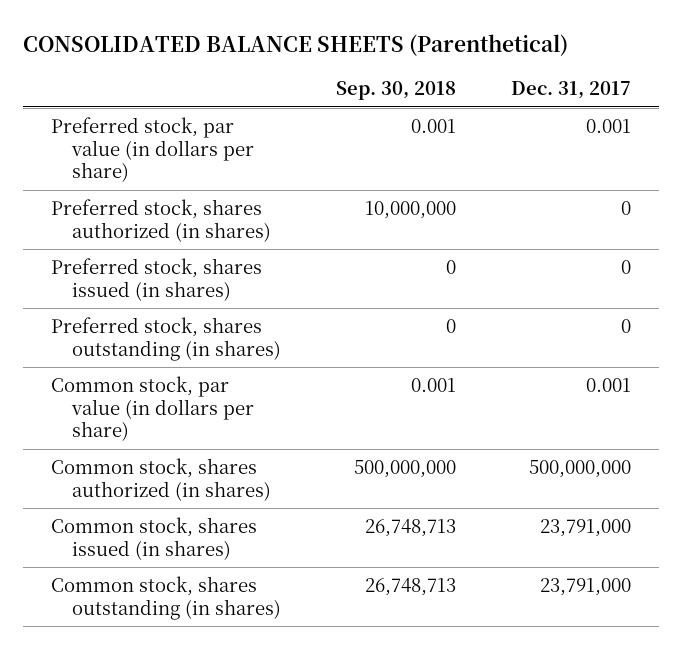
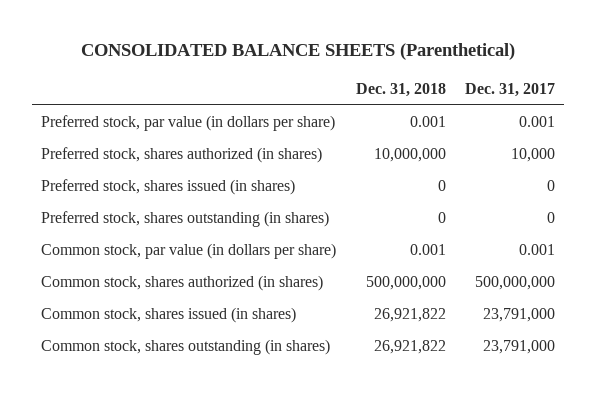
- | Sep. 30, 2018 | Dec. 31, 2017
+ | Dec. 31, 2018 | Dec. 31, 2017
- Preferred stock, shares authorized (in shares) | 10,000,000 | 0
+ Preferred stock, shares authorized (in shares) | 10,000,000 | 10,000

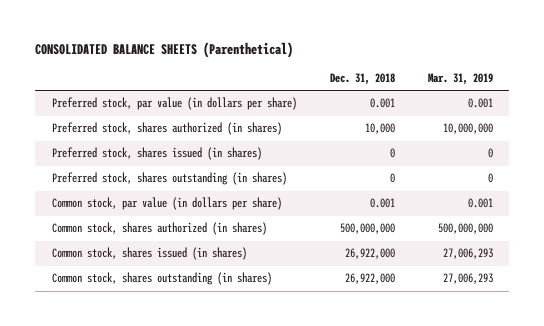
- | Dec. 31, 2018 | Dec. 31, 2017
+ | Dec. 31, 2018 | Mar. 31, 2019
- Preferred stock, shares authorized (in shares) | 10,000,000 | 10,000
+ Preferred stock, shares authorized (in shares) | 10,000 | 10,000,000
- Common stock, shares issued (in shares) | 26,921,822 | 23,791,000
- Common stock, shares outstanding (in shares) | 26,921,822 | 23,791,000
+ Common stock, shares issued (in shares) | 26,922,000 | 27,006,293
+ Common stock, shares outstanding (in shares) | 26,922,000 | 27,006,293

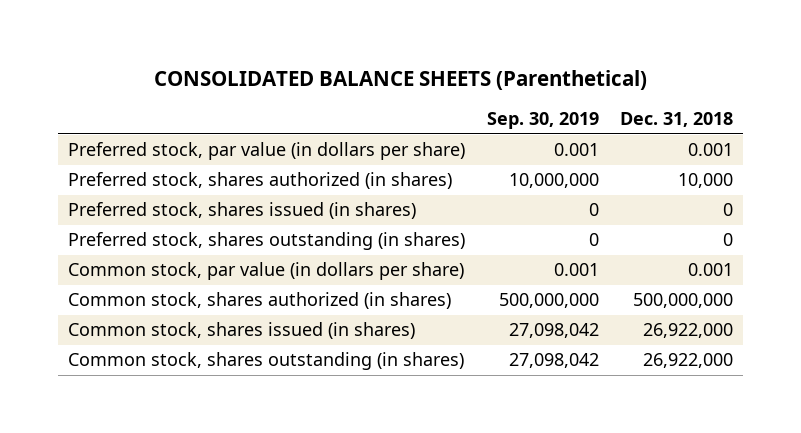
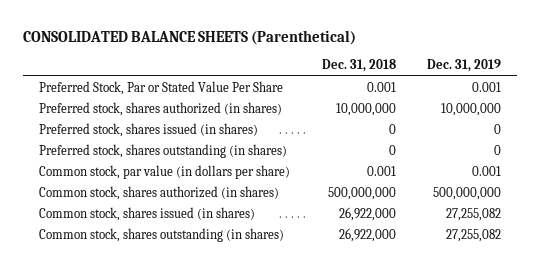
- | Sep. 30, 2019 | Dec. 31, 2018
+ | Dec. 31, 2018 | Dec. 31, 2019
- Preferred stock, par value (in dollars per share) | 0.001 | 0.001
- Preferred stock, shares authorized (in shares) | 10,000,000 | 10,000
+ Preferred Stock, Par or Stated Value Per Share | 0.001 | 0.001
+ Preferred stock, shares authorized (in shares) | 10,000,000 | 10,000,000

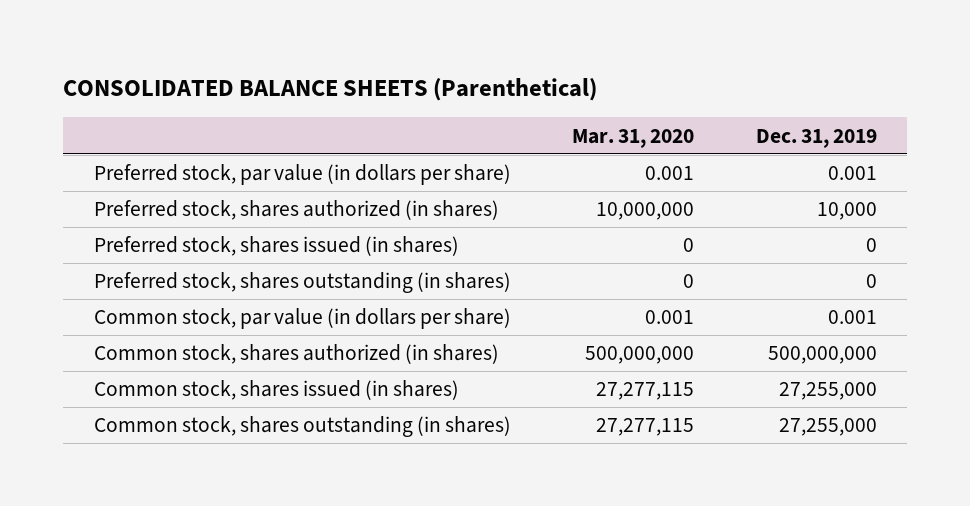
- | Dec. 31, 2018 | Dec. 31, 2019
+ | Mar. 31, 2020 | Dec. 31, 2019
- Preferred Stock, Par or Stated Value Per Share | 0.001 | 0.001
- Preferred stock, shares authorized (in shares) | 10,000,000 | 10,000,000
+ Preferred stock, par value (in dollars per share) | 0.001 | 0.001
+ Preferred stock, shares authorized (in shares) | 10,000,000 | 10,000
- Common stock, shares issued (in shares) | 26,922,000 | 27,255,082
- Common stock, shares outstanding (in shares) | 26,922,000 | 27,255,082
+ Common stock, shares issued (in shares) | 27,277,115 | 27,255,000
+ Common stock, shares outstanding (in shares) | 27,277,115 | 27,255,000

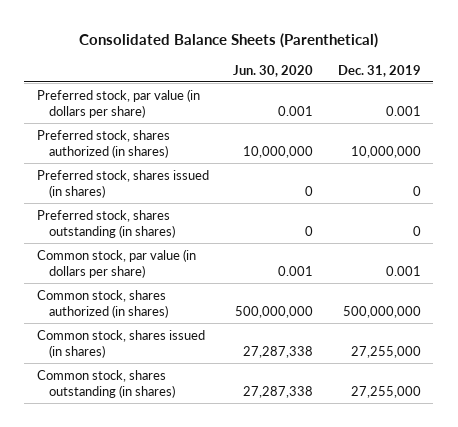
- CONSOLIDATED BALANCE SHEETS (Parenthetical)
+ Consolidated Balance Sheets (Parenthetical)
- | Mar. 31, 2020 | Dec. 31, 2019
+ | Jun. 30, 2020 | Dec. 31, 2019
- Preferred stock, shares authorized (in shares) | 10,000,000 | 10,000
+ Preferred stock, shares authorized (in shares) | 10,000,000 | 10,000,000

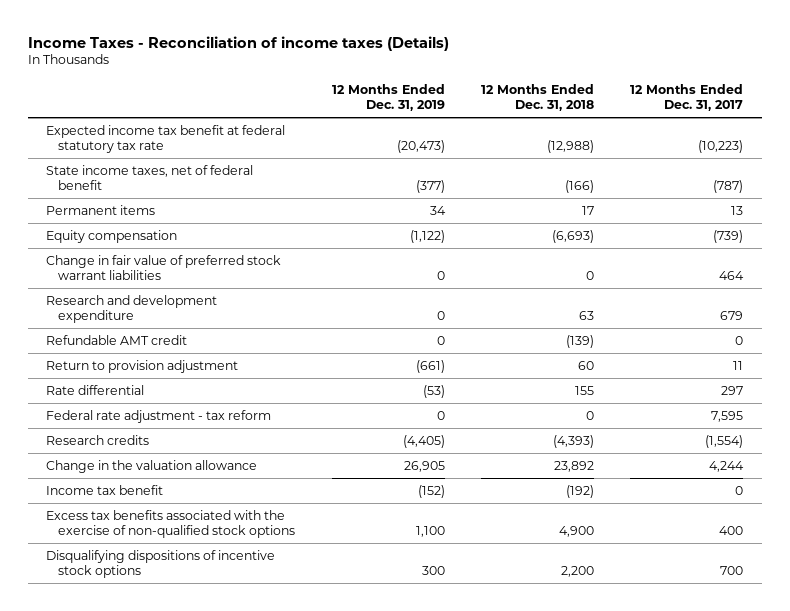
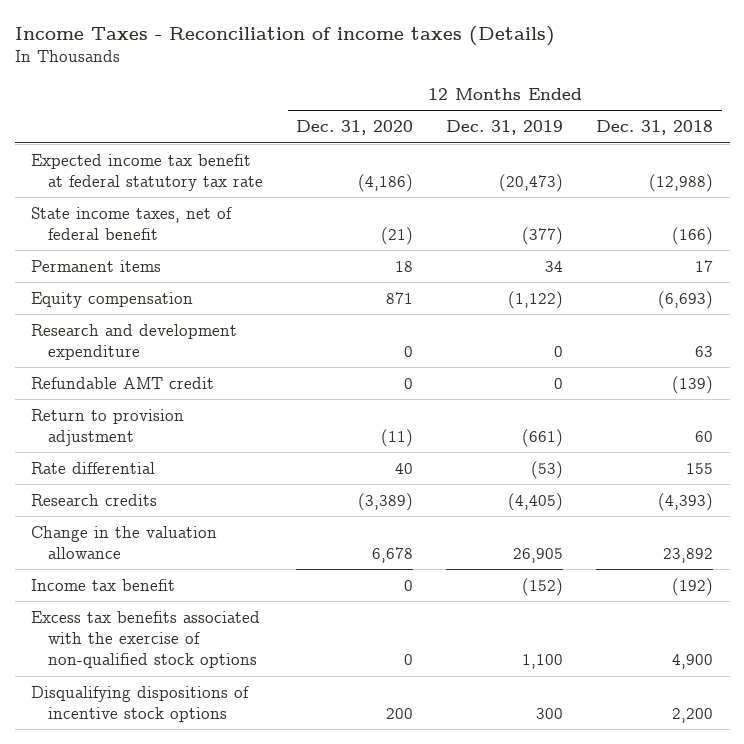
- | 12 Months Ended Dec. 31, 2019 | 12 Months Ended Dec. 31, 2018 | 12 Months Ended Dec. 31, 2017
+ | 12 Months Ended Dec. 31, 2020 | 12 Months Ended Dec. 31, 2019 | 12 Months Ended Dec. 31, 2018
- Change in fair value of preferred stock warrant liabilities | 0 | 0 | 464
- Federal rate adjustment - tax reform | 0 | 0 | 7,595

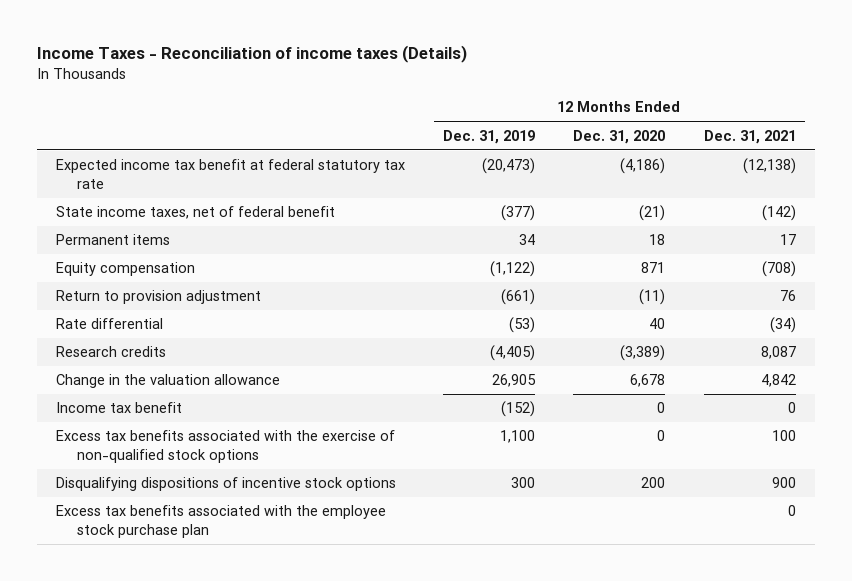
- | 12 Months Ended Dec. 31, 2020 | 12 Months Ended Dec. 31, 2019 | 12 Months Ended Dec. 31, 2018
+ | 12 Months Ended Dec. 31, 2019 | 12 Months Ended Dec. 31, 2020 | 12 Months Ended Dec. 31, 2021
- Research and development expenditure | 0 | 0 | 63
- Refundable AMT credit | 0 | 0 | (139)
+ Excess tax benefits associated with the employee stock purchase plan | | | 0

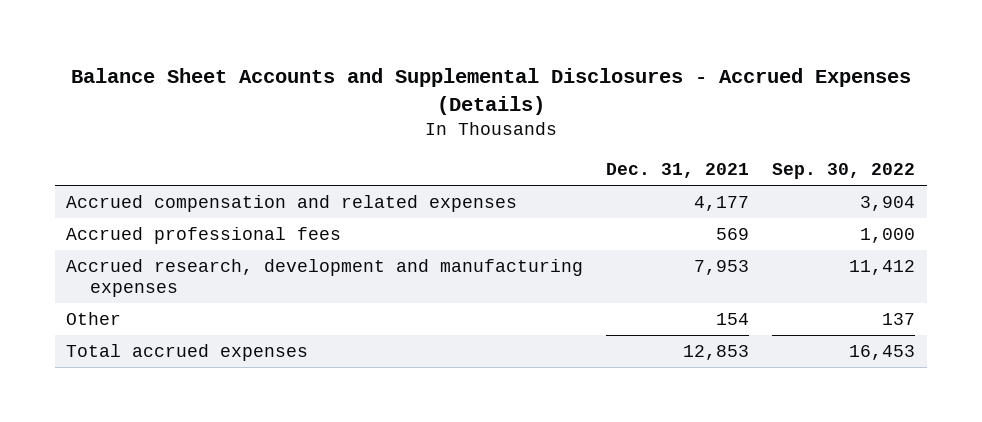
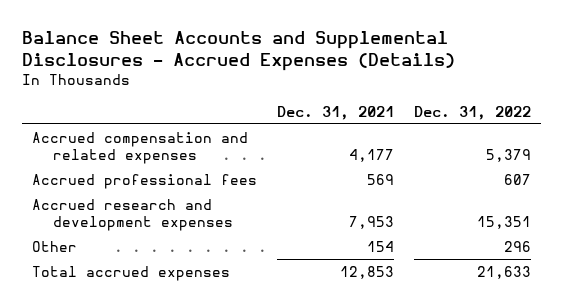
- | Dec. 31, 2021 | Sep. 30, 2022
+ | Dec. 31, 2021 | Dec. 31, 2022
- Accrued research, development and manufacturing expenses | 7,953 | 11,412
+ Accrued research and development expenses | 7,953 | 15,351

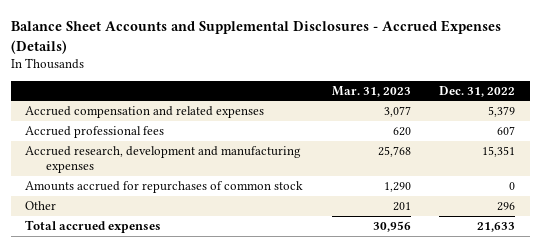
- | Dec. 31, 2021 | Dec. 31, 2022
+ | Mar. 31, 2023 | Dec. 31, 2022
- Accrued research and development expenses | 7,953 | 15,351
+ Accrued research, development and manufacturing expenses | 25,768 | 15,351
+ Amounts accrued for repurchases of common stock | 1,290 | 0

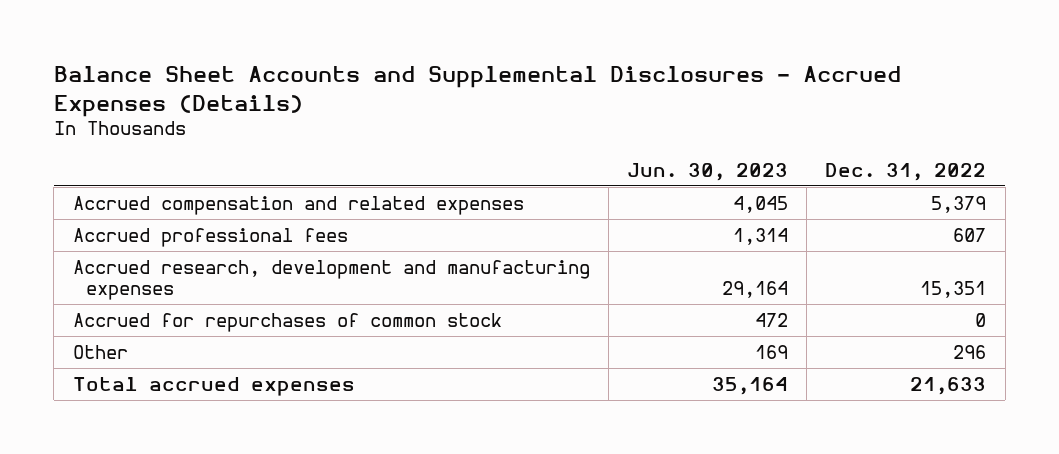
- | Mar. 31, 2023 | Dec. 31, 2022
+ | Jun. 30, 2023 | Dec. 31, 2022
- Amounts accrued for repurchases of common stock | 1,290 | 0
+ Accrued for repurchases of common stock | 472 | 0

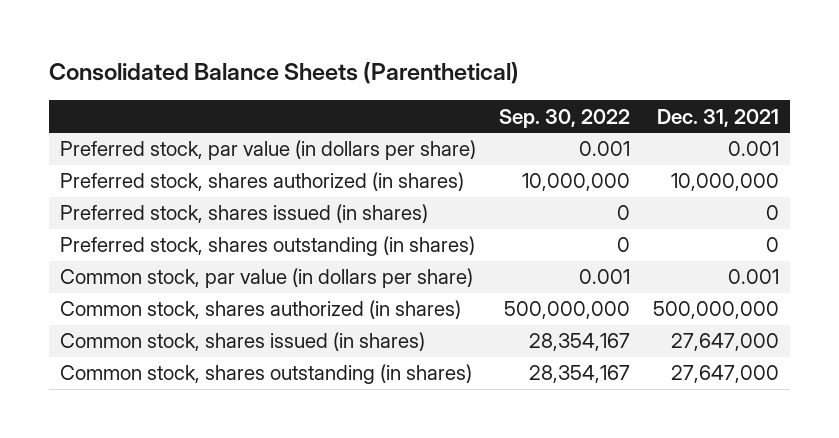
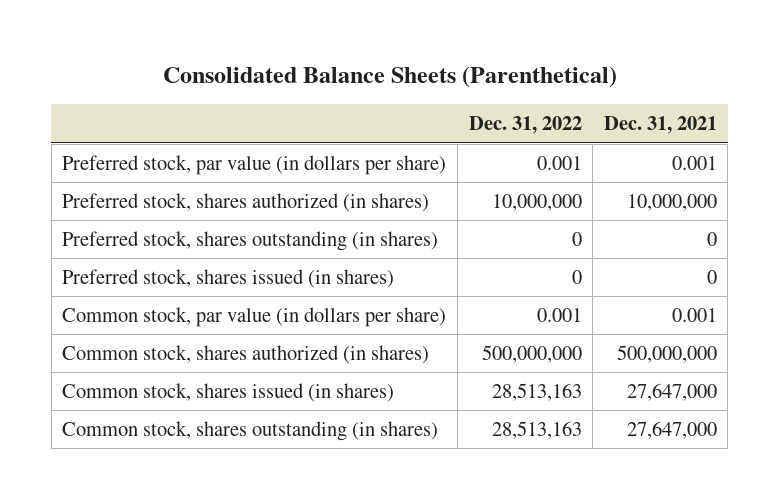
- | Sep. 30, 2022 | Dec. 31, 2021
+ | Dec. 31, 2022 | Dec. 31, 2021
moved down: Preferred stock, shares issued (in shares) | 0 | 0

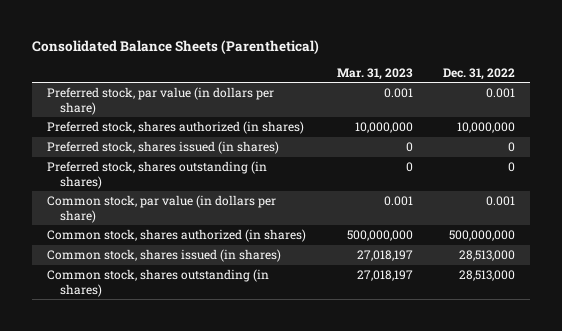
- | Dec. 31, 2022 | Dec. 31, 2021
+ | Mar. 31, 2023 | Dec. 31, 2022
moved down: Preferred stock, shares outstanding (in shares) | 0 | 0
- Common stock, shares issued (in shares) | 28,513,163 | 27,647,000
- Common stock, shares outstanding (in shares) | 28,513,163 | 27,647,000
+ Common stock, shares issued (in shares) | 27,018,197 | 28,513,000
+ Common stock, shares outstanding (in shares) | 27,018,197 | 28,513,000

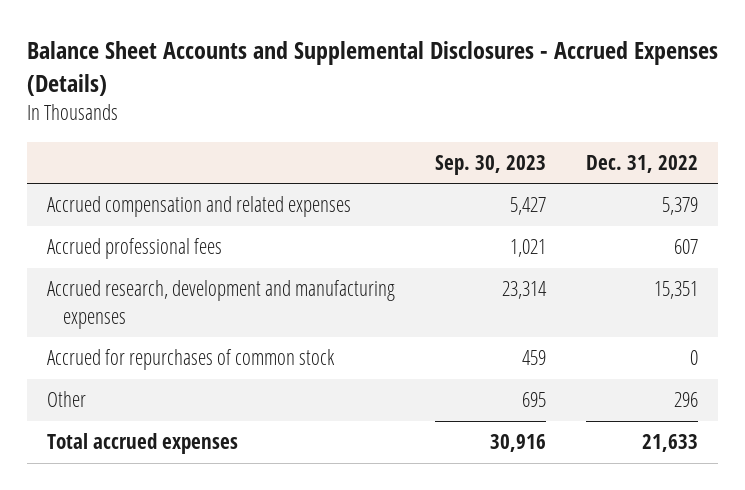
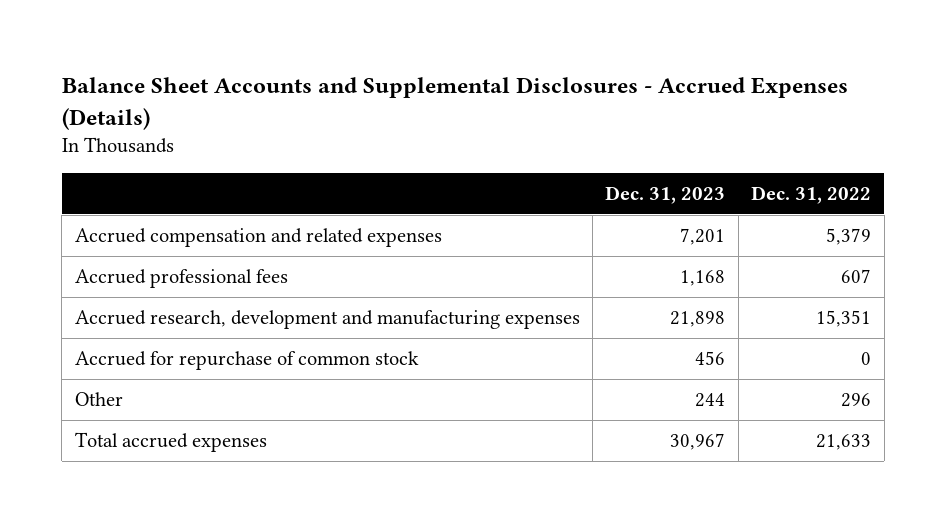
- | Sep. 30, 2023 | Dec. 31, 2022
+ | Dec. 31, 2023 | Dec. 31, 2022
- Accrued for repurchases of common stock | 459 | 0
+ Accrued for repurchase of common stock | 456 | 0

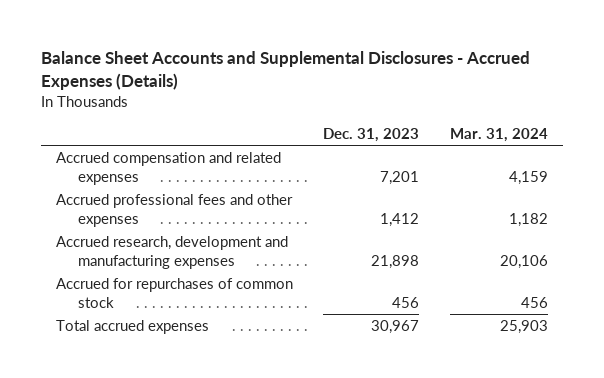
- | Dec. 31, 2023 | Dec. 31, 2022
+ | Dec. 31, 2023 | Mar. 31, 2024
- Accrued professional fees | 1,168 | 607
+ Accrued professional fees and other expenses | 1,412 | 1,182
- Accrued for repurchase of common stock | 456 | 0
- Other | 244 | 296
+ Accrued for repurchases of common stock | 456 | 456

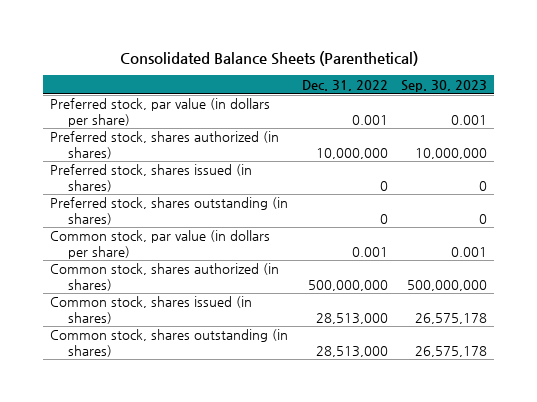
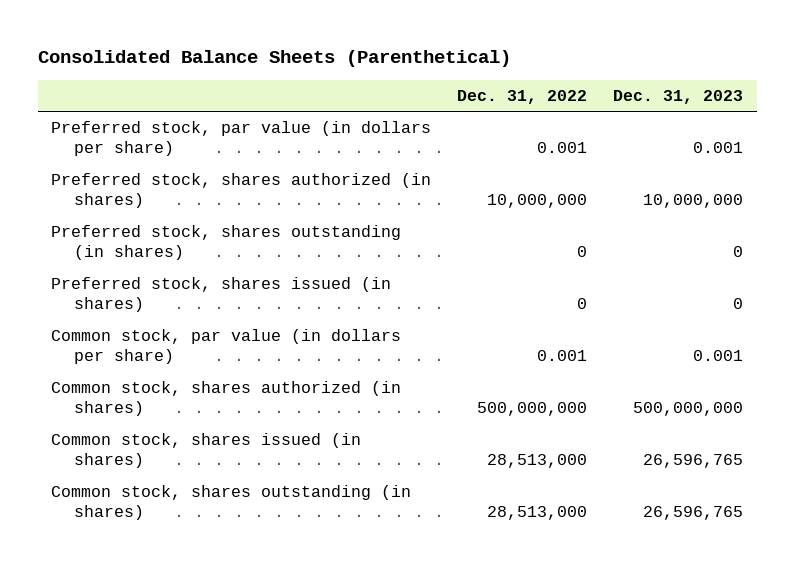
- | Dec. 31, 2022 | Sep. 30, 2023
+ | Dec. 31, 2022 | Dec. 31, 2023
moved down: Preferred stock, shares issued (in shares) | 0 | 0

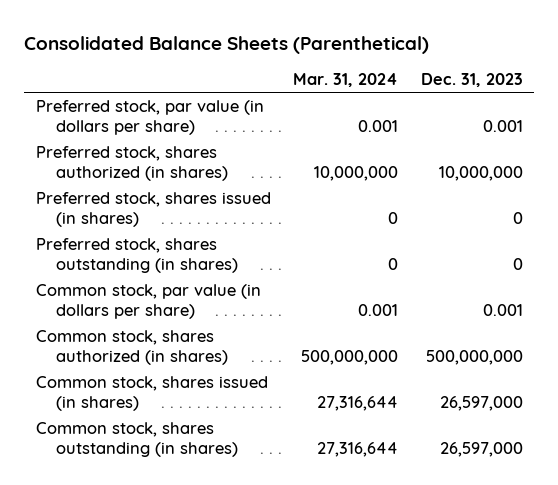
- | Dec. 31, 2022 | Dec. 31, 2023
+ | Mar. 31, 2024 | Dec. 31, 2023
moved down: Preferred stock, shares outstanding (in shares) | 0 | 0
- Common stock, shares issued (in shares) | 28,513,000 | 26,596,765
- Common stock, shares outstanding (in shares) | 28,513,000 | 26,596,765
+ Common stock, shares issued (in shares) | 27,316,644 | 26,597,000
+ Common stock, shares outstanding (in shares) | 27,316,644 | 26,597,000

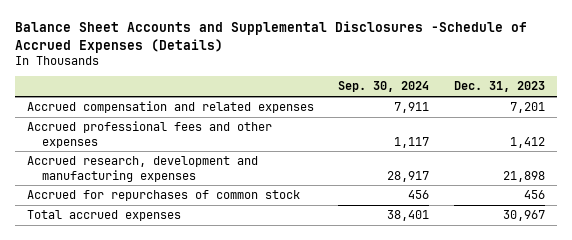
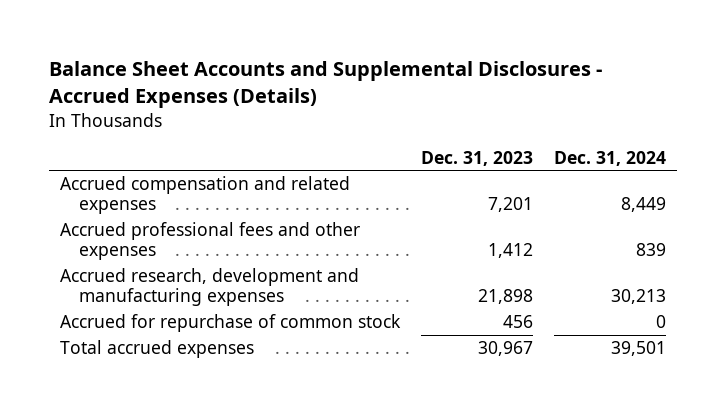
- Balance Sheet Accounts and Supplemental Disclosures -Schedule of Accrued Expenses (Details)
+ Balance Sheet Accounts and Supplemental Disclosures - Accrued Expenses (Details)
- | Sep. 30, 2024 | Dec. 31, 2023
+ | Dec. 31, 2023 | Dec. 31, 2024
- Accrued for repurchases of common stock | 456 | 456
+ Accrued for repurchase of common stock | 456 | 0

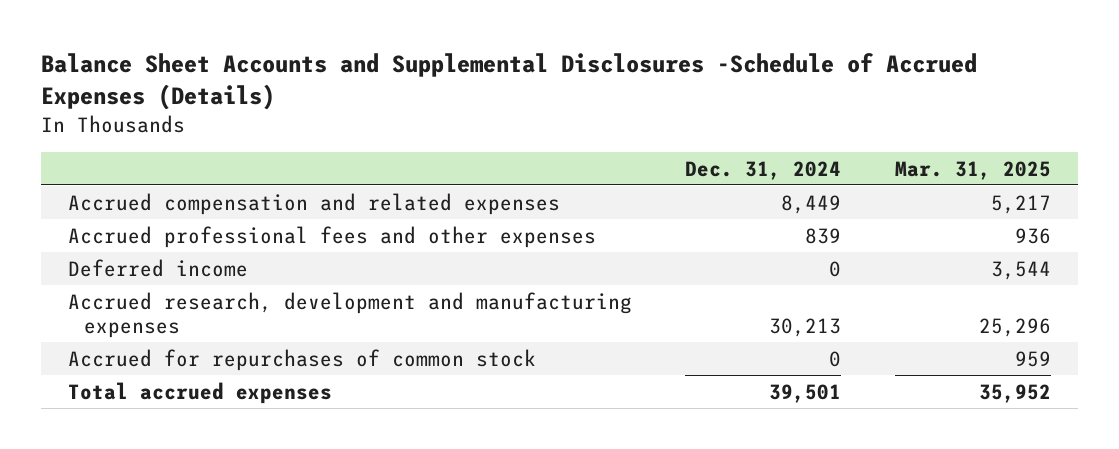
- Balance Sheet Accounts and Supplemental Disclosures - Accrued Expenses (Details)
+ Balance Sheet Accounts and Supplemental Disclosures -Schedule of Accrued Expenses (Details)
- | Dec. 31, 2023 | Dec. 31, 2024
+ | Dec. 31, 2024 | Mar. 31, 2025
+ Deferred income | 0 | 3,544
- Accrued for repurchase of common stock | 456 | 0
+ Accrued for repurchases of common stock | 0 | 959

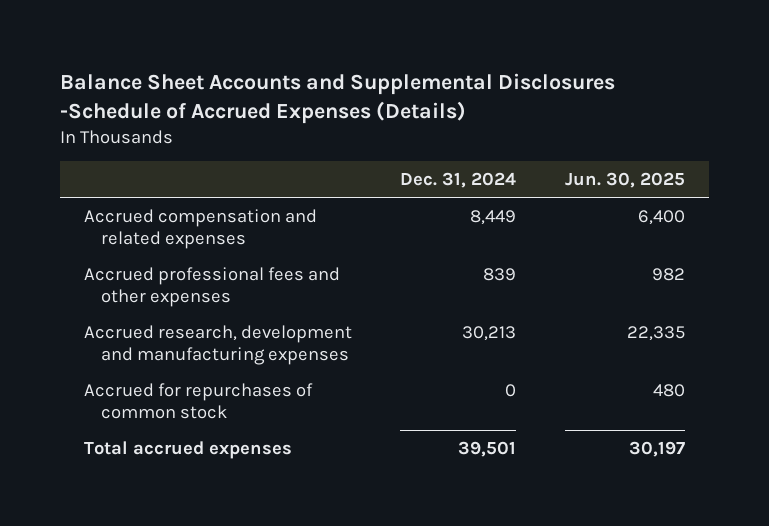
- | Dec. 31, 2024 | Mar. 31, 2025
+ | Dec. 31, 2024 | Jun. 30, 2025
- Deferred income | 0 | 3,544

